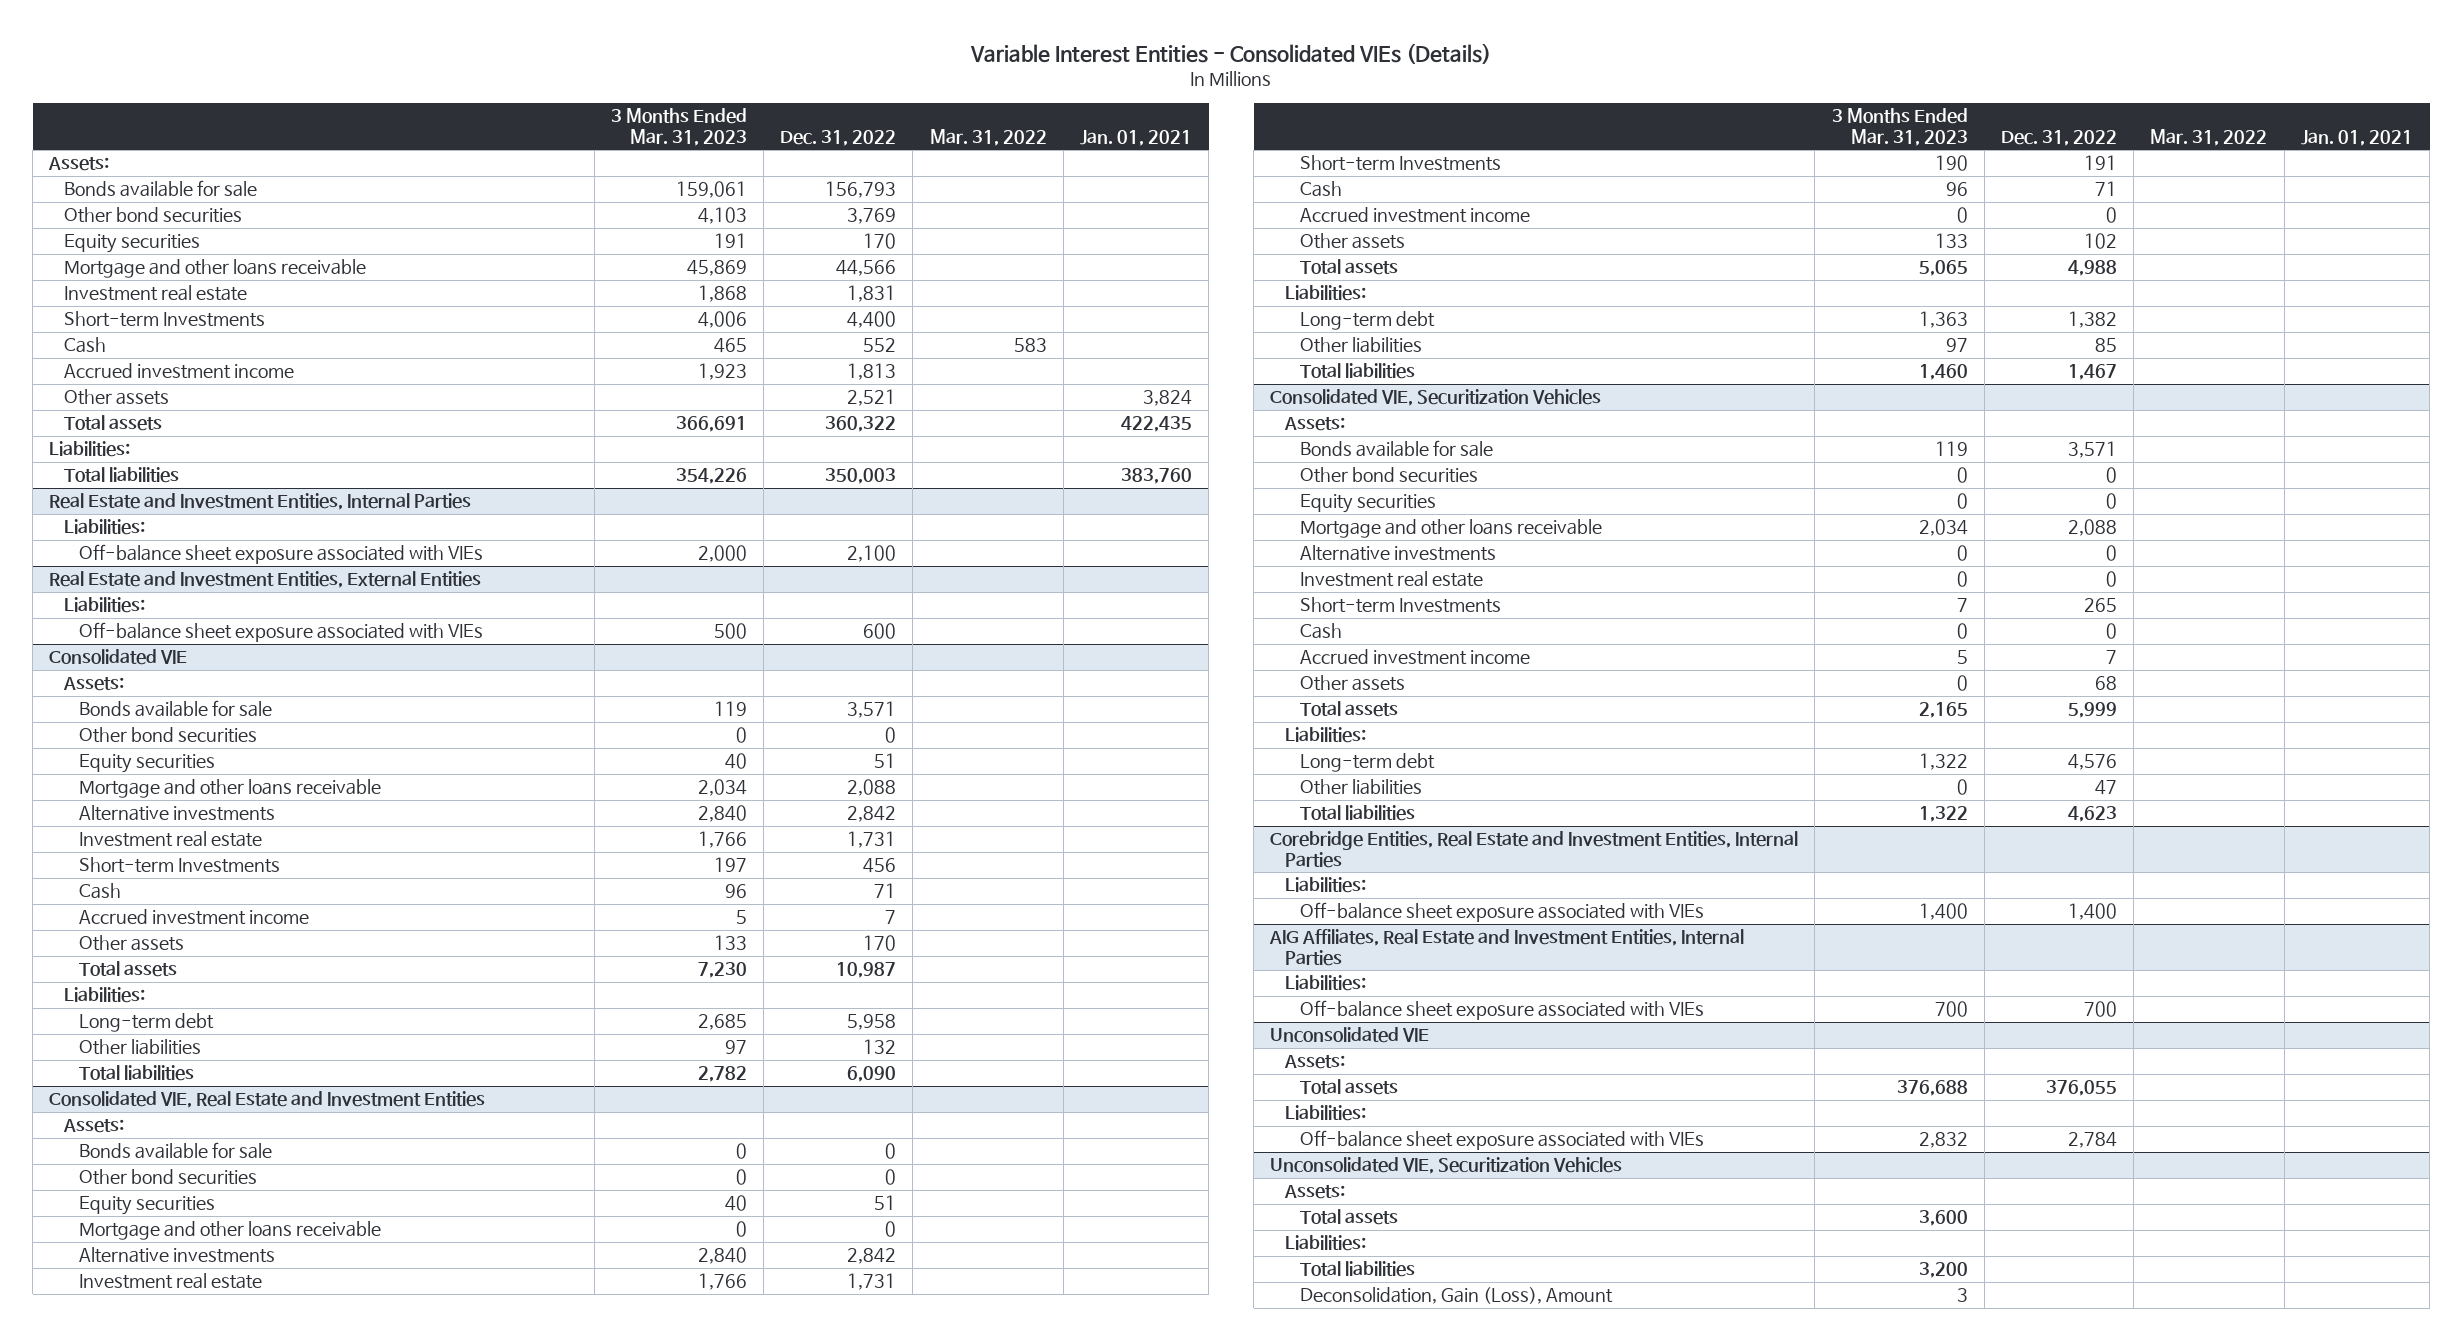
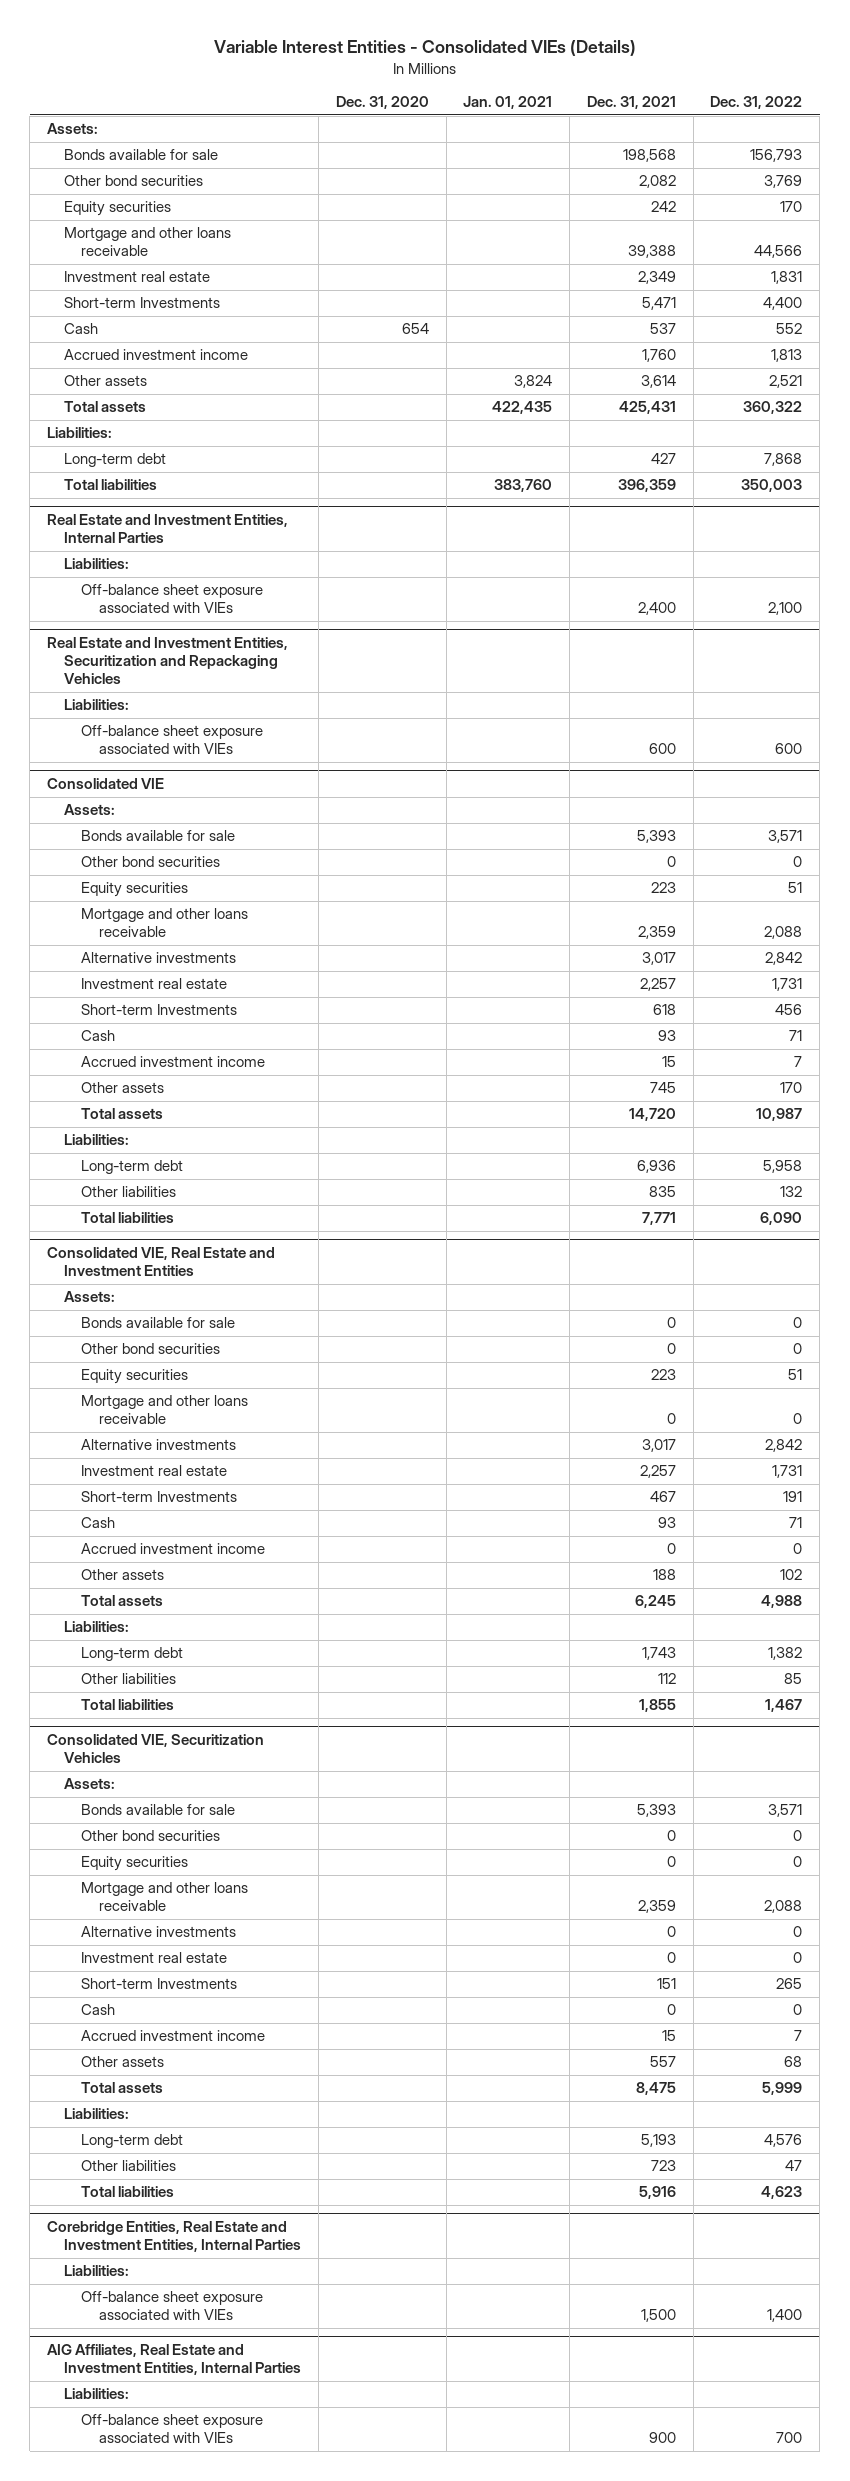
- | 3 Months Ended Mar. 31, 2023 | Dec. 31, 2022 | Mar. 31, 2022 | Jan. 01, 2021
+ | Dec. 31, 2020 | Jan. 01, 2021 | Dec. 31, 2021 | Dec. 31, 2022
+ Long-term debt | | | 427 | 7,868
- Real Estate and Investment Entities, External Entities
+ Real Estate and Investment Entities, Securitization and Repackaging Vehicles
- Unconsolidated VIE
- Assets:
- Total assets | 376,688 | 376,055 | |
- Liabilities:
- Off-balance sheet exposure associated with VIEs | 2,832 | 2,784 | |
- Unconsolidated VIE, Securitization Vehicles
- Assets:
- Total assets | 3,600 | | |
- Liabilities:
- Total liabilities | 3,200 | | |
- Deconsolidation, Gain (Loss), Amount | 3 | | |

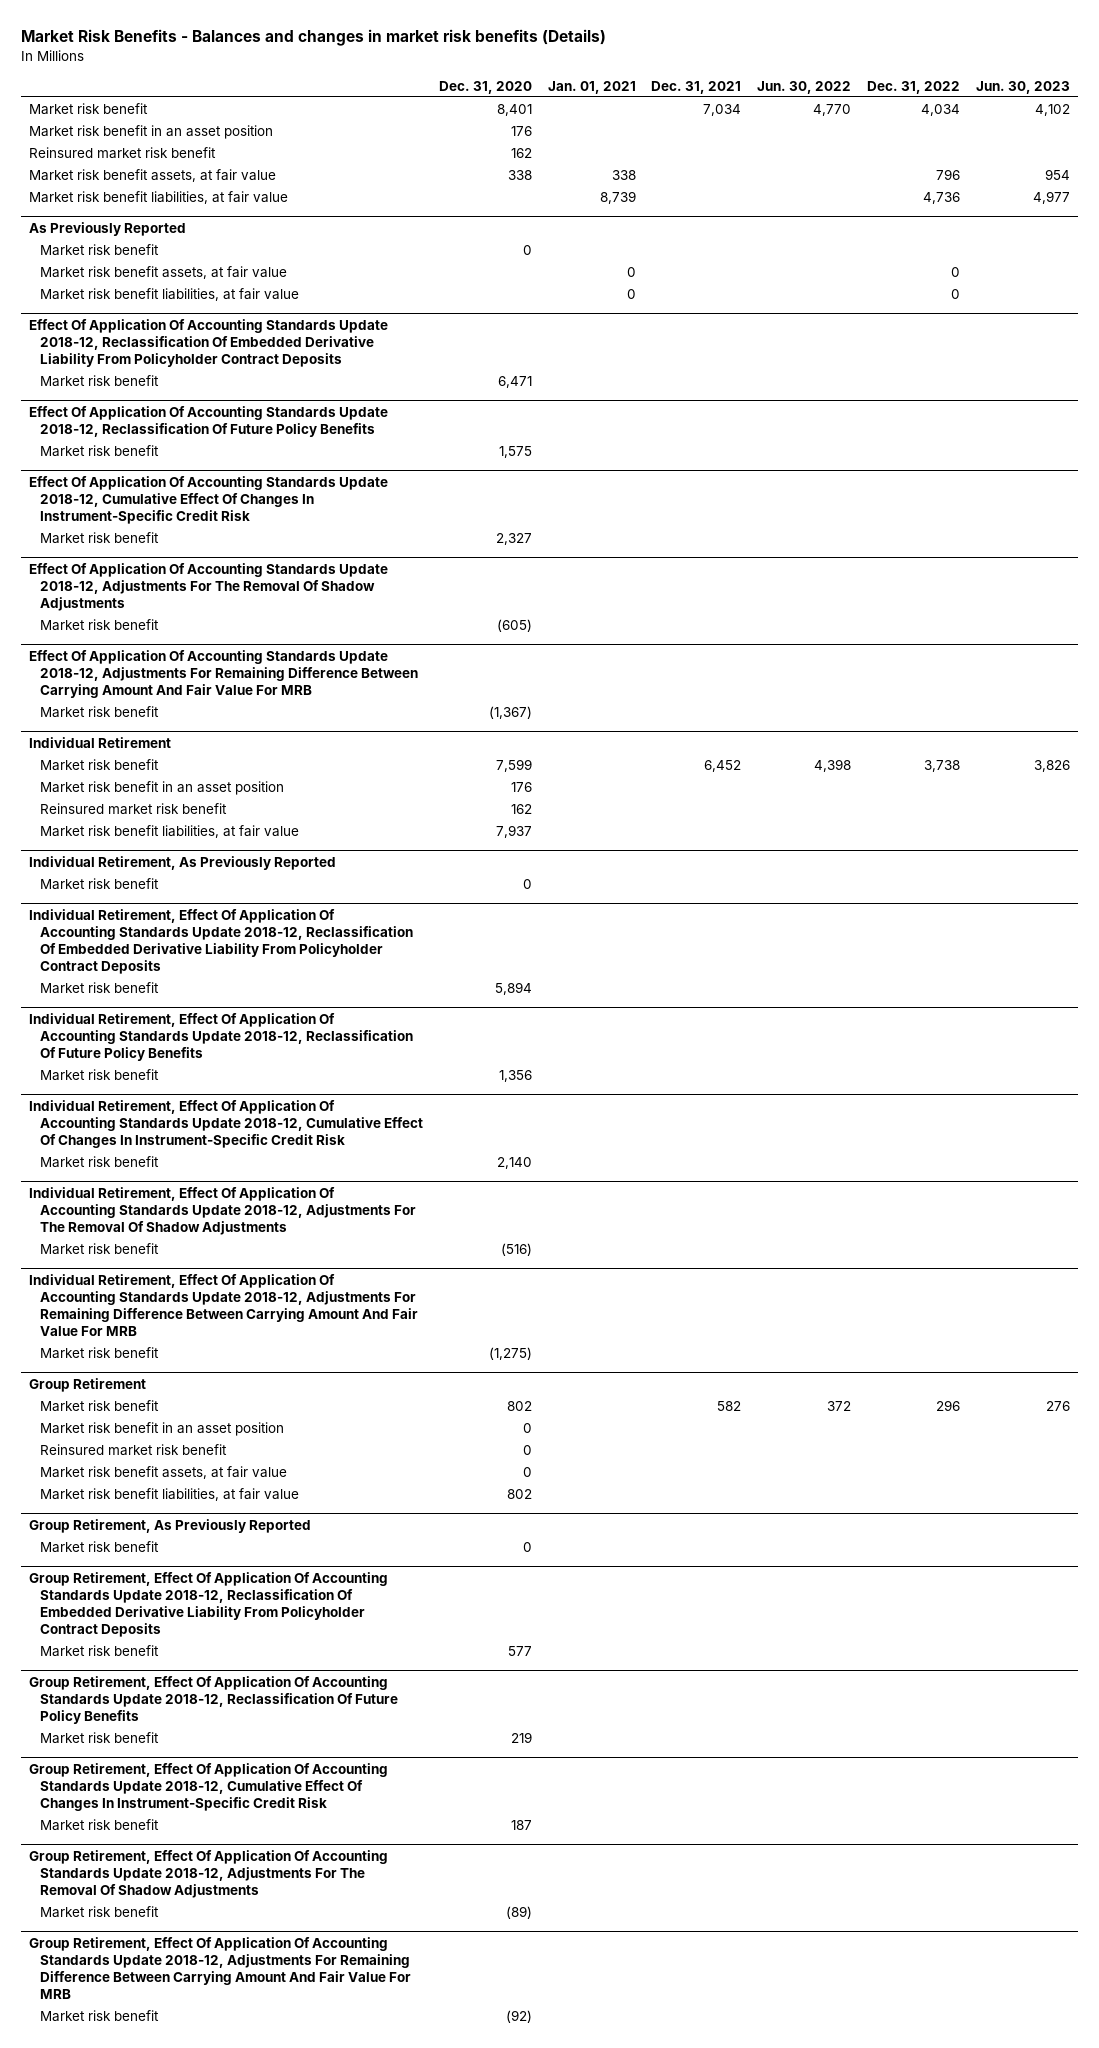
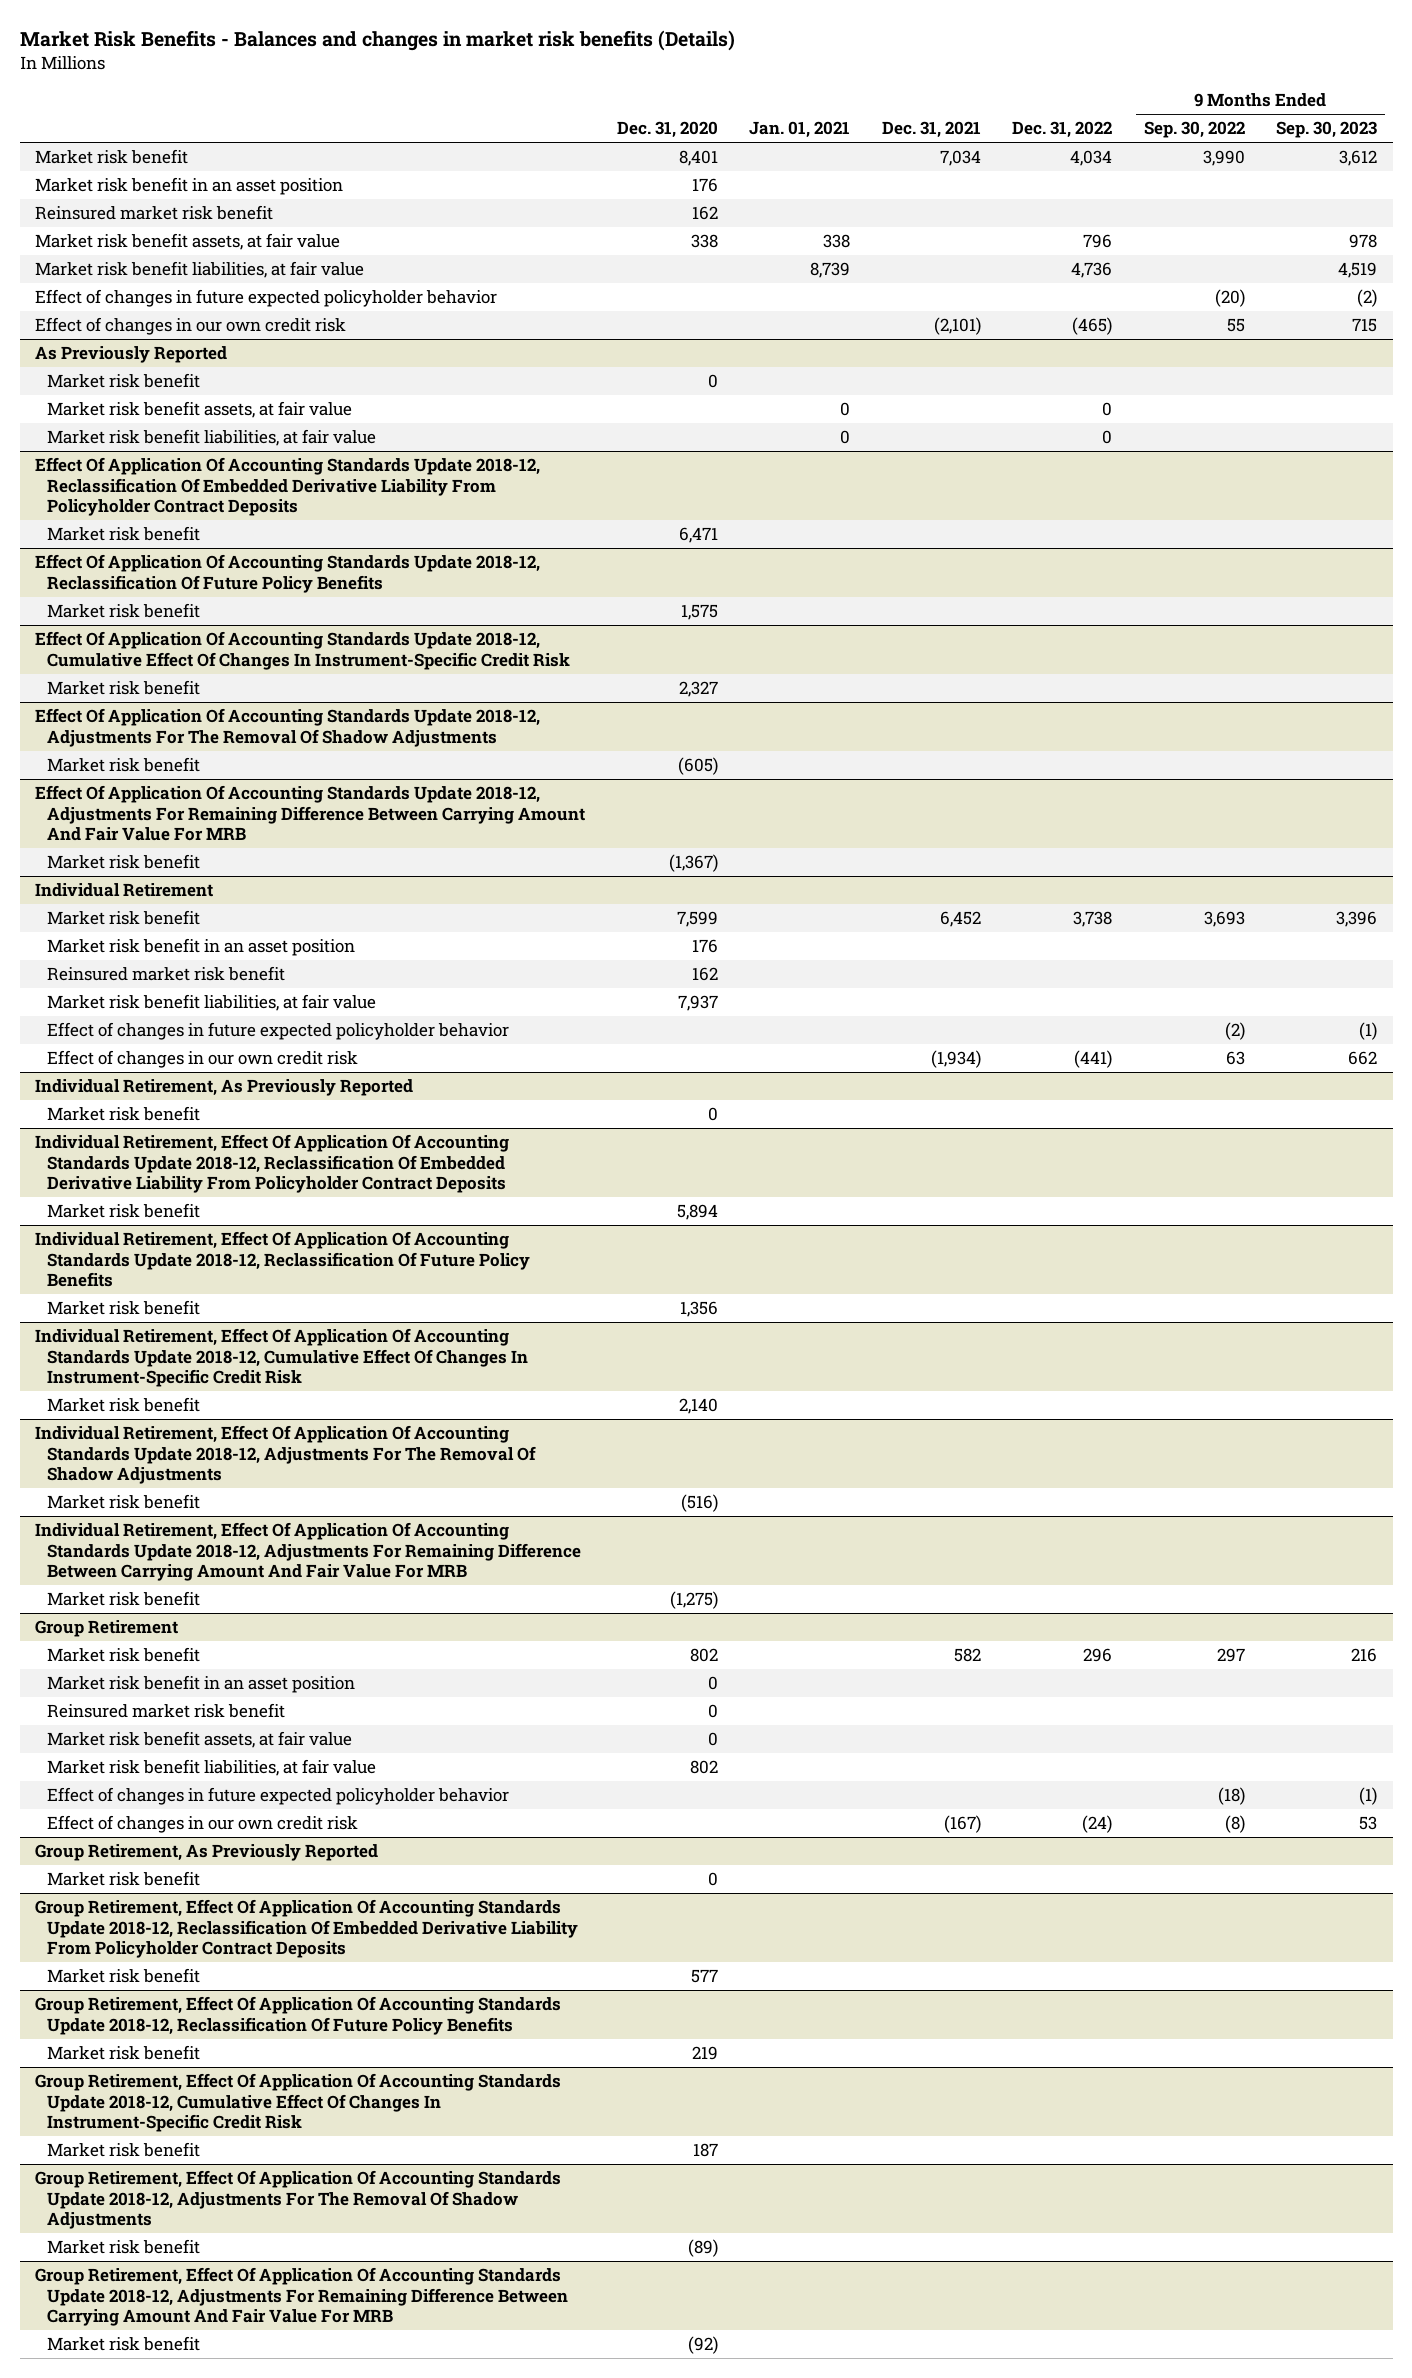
- | Dec. 31, 2020 | Jan. 01, 2021 | Dec. 31, 2021 | Jun. 30, 2022 | Dec. 31, 2022 | Jun. 30, 2023
+ | Dec. 31, 2020 | Jan. 01, 2021 | Dec. 31, 2021 | Dec. 31, 2022 | 9 Months Ended Sep. 30, 2022 | 9 Months Ended Sep. 30, 2023
+ Effect of changes in future expected policyholder behavior | | | | | (20) | (2)
+ Effect of changes in our own credit risk | | | (2,101) | (465) | 55 | 715
@ Individual Retirement
+ Effect of changes in future expected policyholder behavior | | | | | (2) | (1)
+ Effect of changes in our own credit risk | | | (1,934) | (441) | 63 | 662
@ Group Retirement
+ Effect of changes in future expected policyholder behavior | | | | | (18) | (1)
+ Effect of changes in our own credit risk | | | (167) | (24) | (8) | 53

